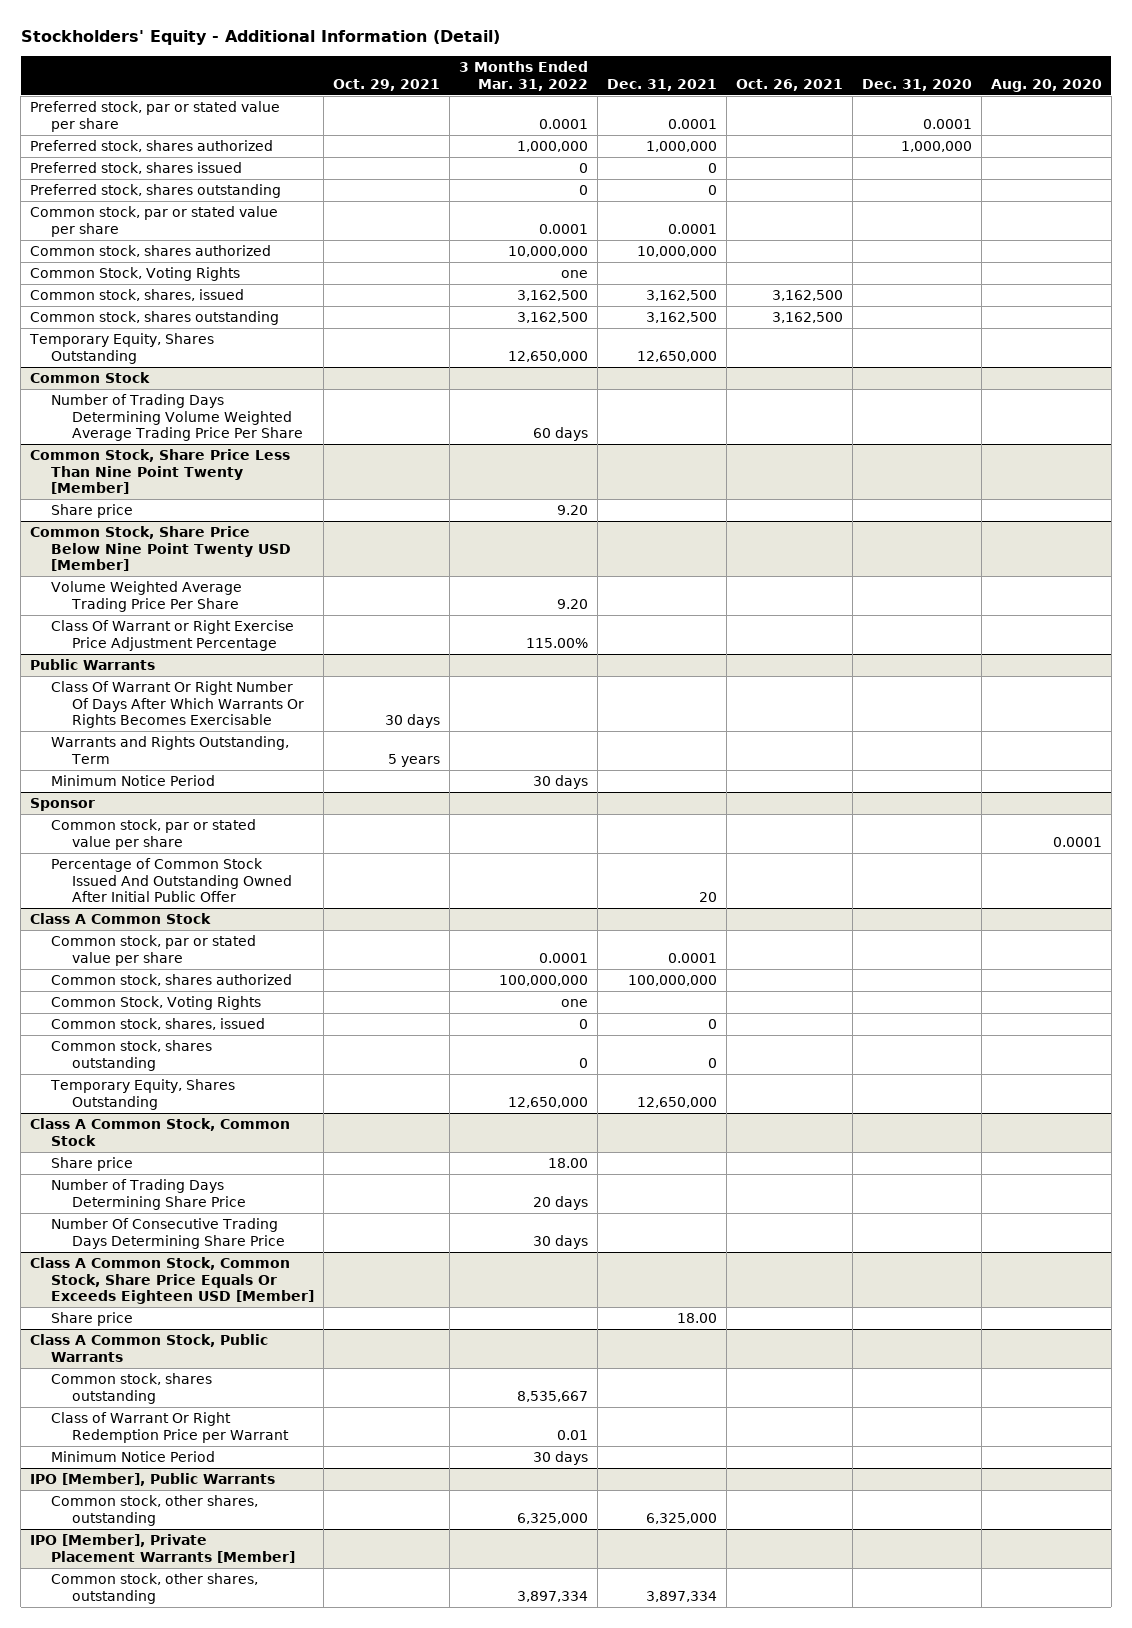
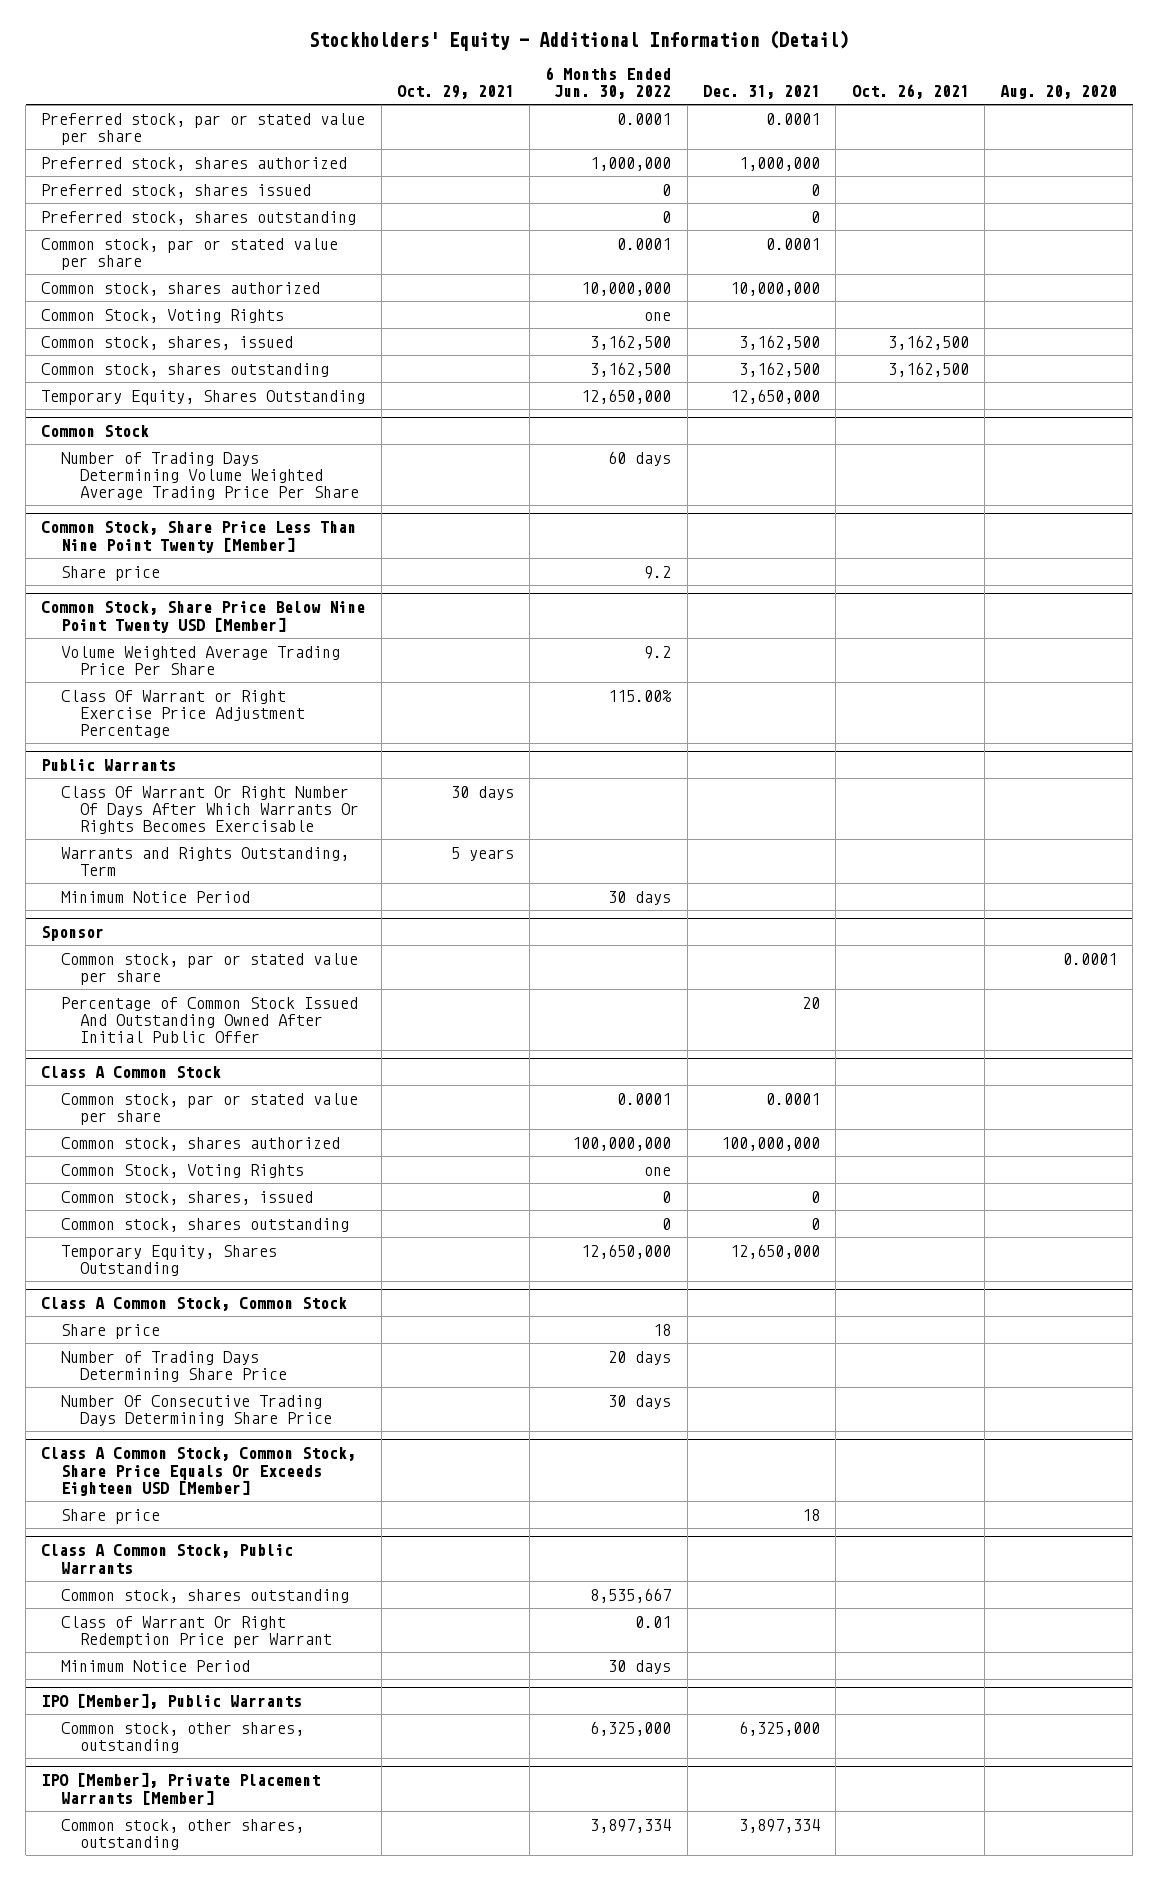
- | Oct. 29, 2021 | 3 Months Ended Mar. 31, 2022 | Dec. 31, 2021 | Oct. 26, 2021 | Dec. 31, 2020 | Aug. 20, 2020
+ | Oct. 29, 2021 | 6 Months Ended Jun. 30, 2022 | Dec. 31, 2021 | Oct. 26, 2021 | Aug. 20, 2020
@ Class A Common Stock, Common Stock, Share Price Equals Or Exceeds Eighteen USD [Member]
- Share price | | | 18.00 | | |
+ Share price | | | 18 | |

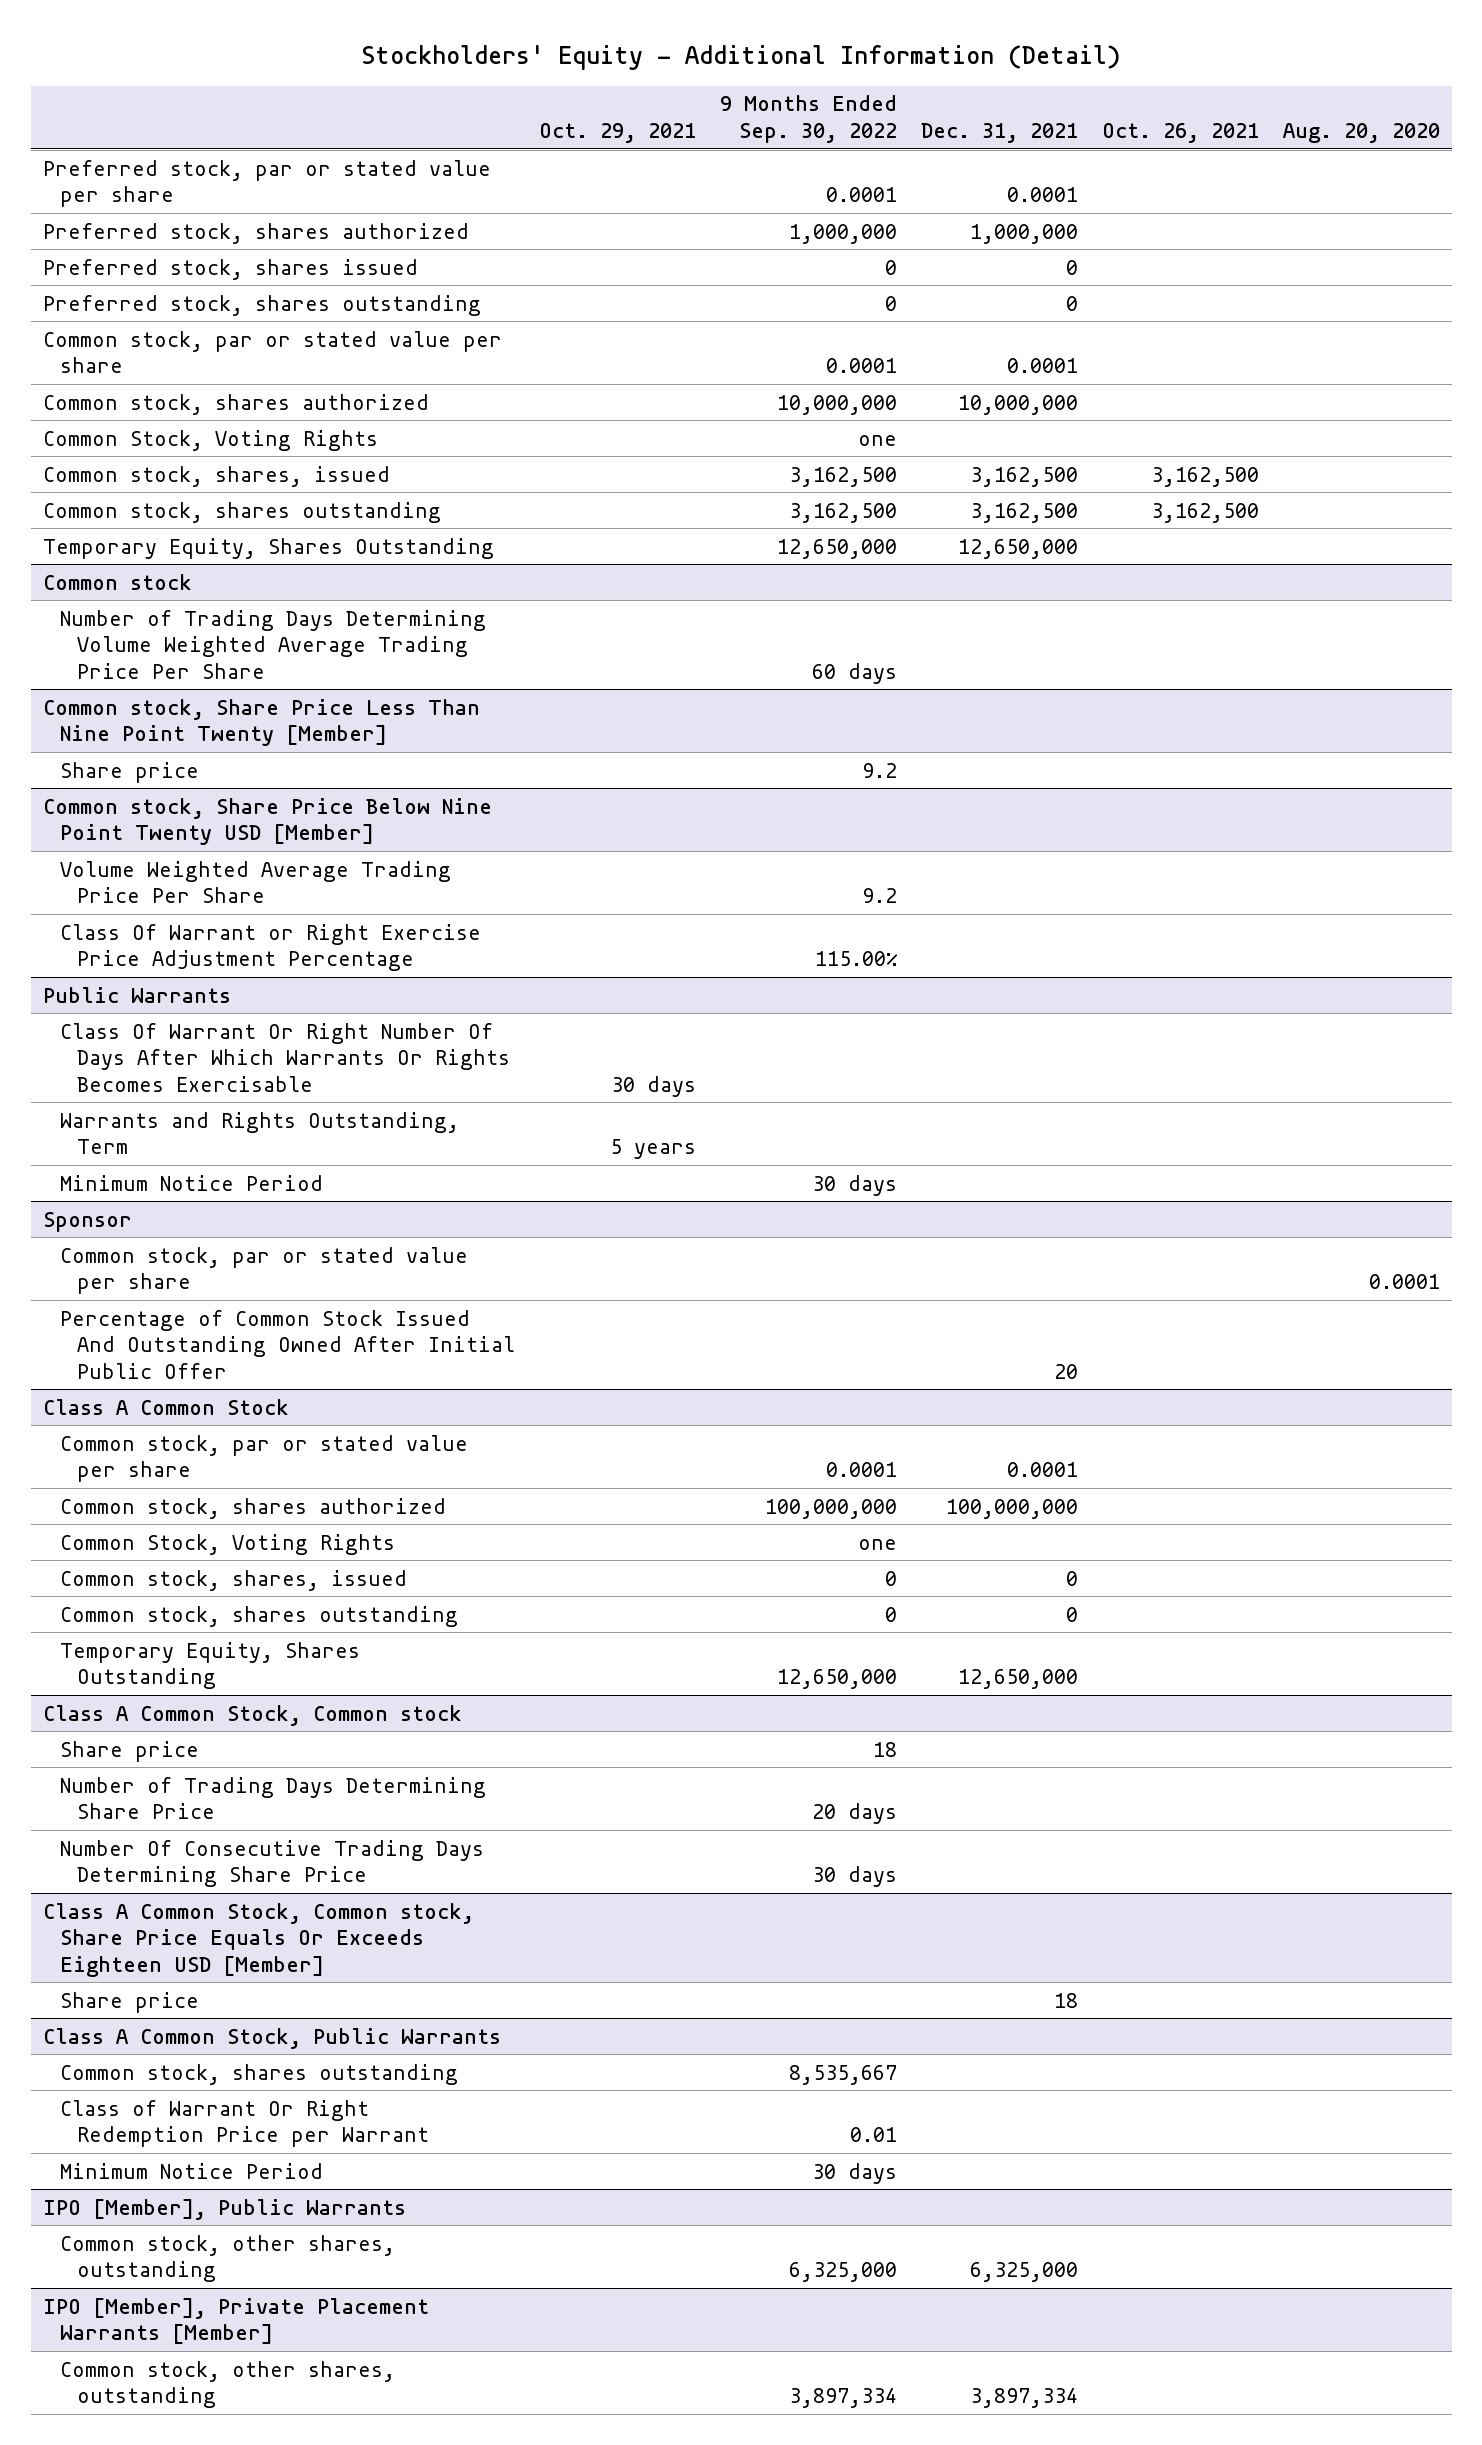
- | Oct. 29, 2021 | 6 Months Ended Jun. 30, 2022 | Dec. 31, 2021 | Oct. 26, 2021 | Aug. 20, 2020
+ | Oct. 29, 2021 | 9 Months Ended Sep. 30, 2022 | Dec. 31, 2021 | Oct. 26, 2021 | Aug. 20, 2020
- Common Stock
+ Common stock
- Common Stock, Share Price Less Than Nine Point Twenty [Member]
+ Common stock, Share Price Less Than Nine Point Twenty [Member]
- Common Stock, Share Price Below Nine Point Twenty USD [Member]
+ Common stock, Share Price Below Nine Point Twenty USD [Member]
- Class A Common Stock, Common Stock
+ Class A Common Stock, Common stock
- Class A Common Stock, Common Stock, Share Price Equals Or Exceeds Eighteen USD [Member]
+ Class A Common Stock, Common stock, Share Price Equals Or Exceeds Eighteen USD [Member]

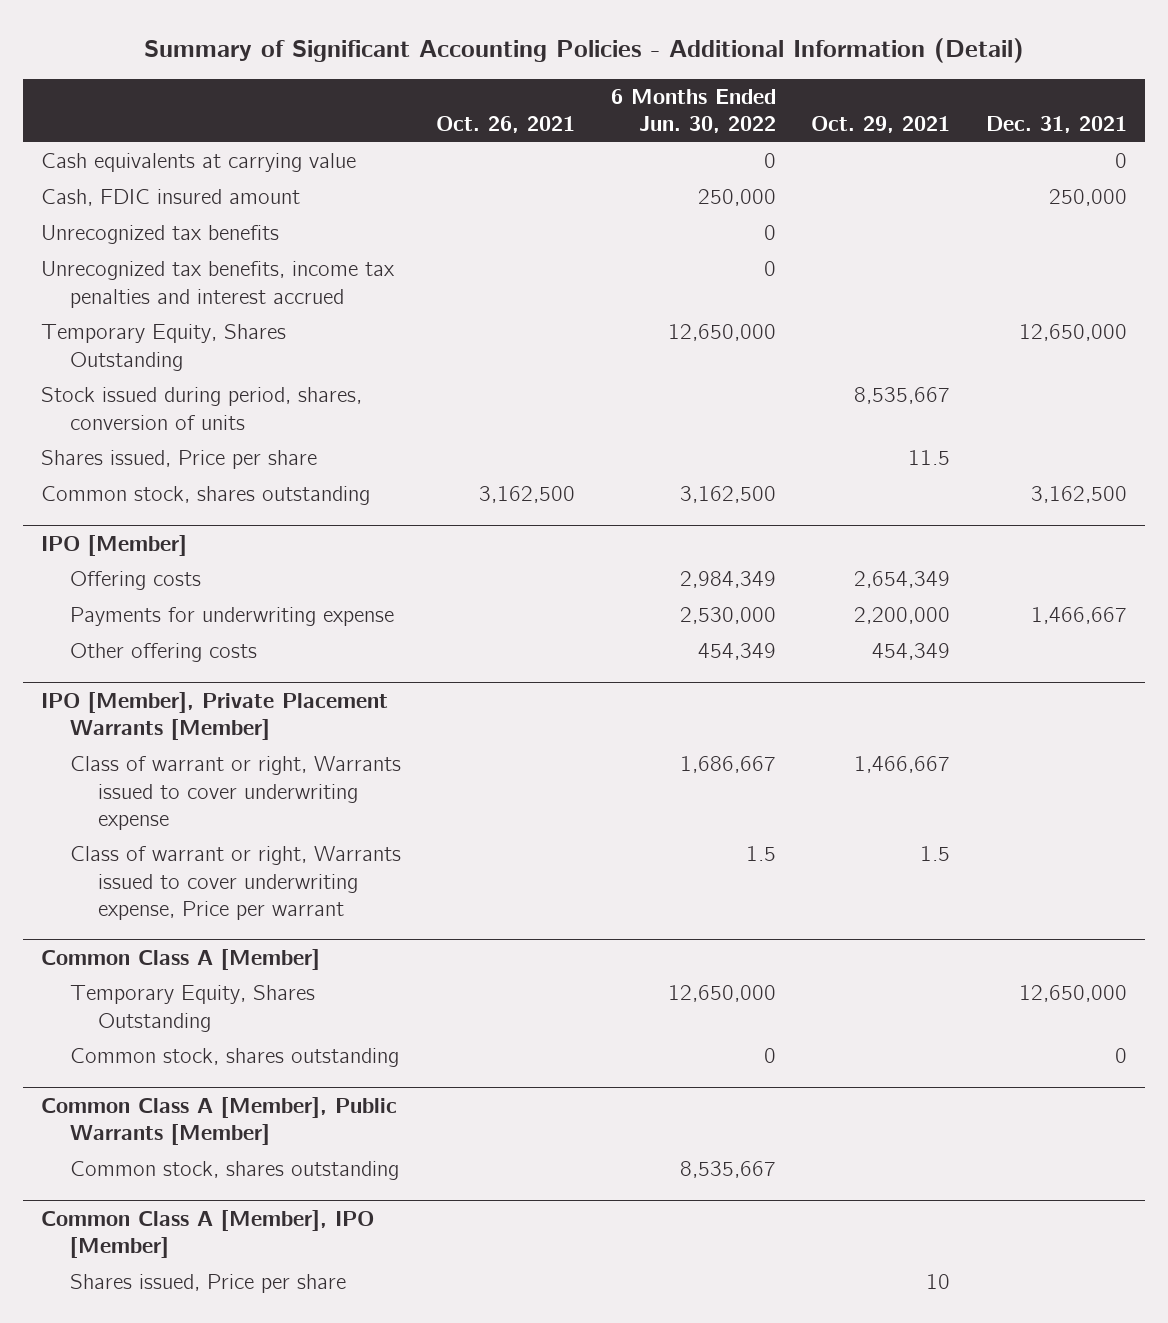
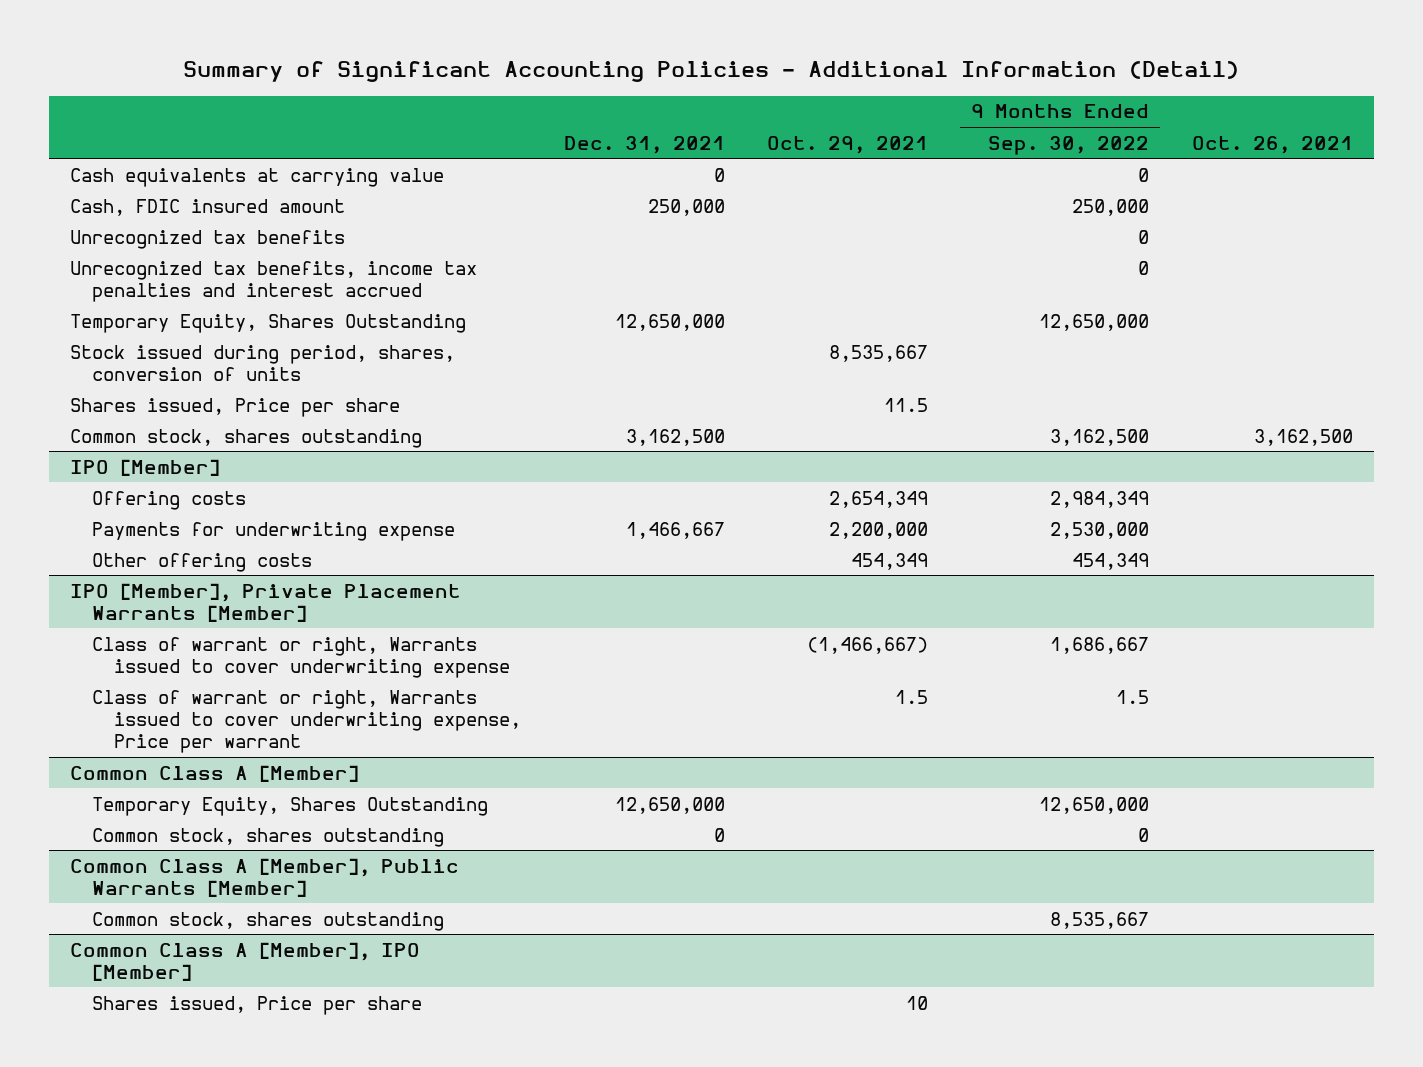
- | Oct. 26, 2021 | 6 Months Ended Jun. 30, 2022 | Oct. 29, 2021 | Dec. 31, 2021
+ | Dec. 31, 2021 | Oct. 29, 2021 | 9 Months Ended Sep. 30, 2022 | Oct. 26, 2021
@ IPO [Member], Private Placement Warrants [Member]
- Class of warrant or right, Warrants issued to cover underwriting expense | | 1,686,667 | 1,466,667 |
+ Class of warrant or right, Warrants issued to cover underwriting expense | | (1,466,667) | 1,686,667 |

